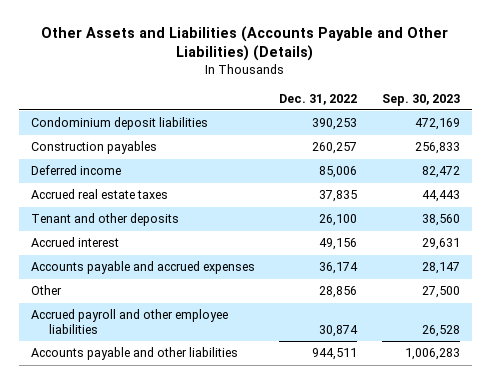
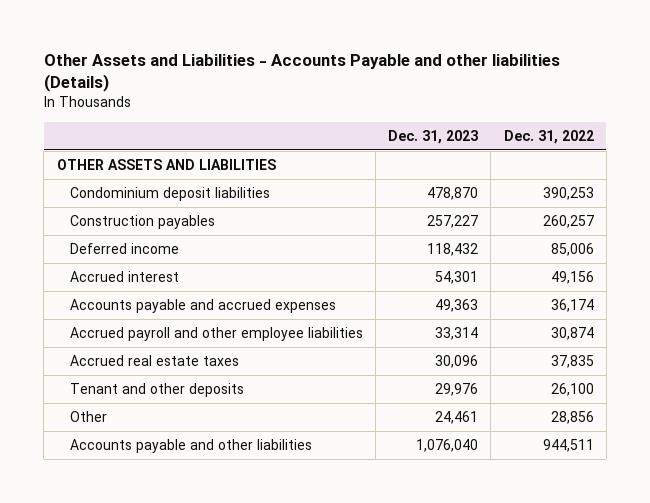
- Other Assets and Liabilities (Accounts Payable and Other Liabilities) (Details)
+ Other Assets and Liabilities - Accounts Payable and other liabilities (Details)
- | Dec. 31, 2022 | Sep. 30, 2023
+ | Dec. 31, 2023 | Dec. 31, 2022
+ OTHER ASSETS AND LIABILITIES
moved down: Accrued real estate taxes | 30,096 | 37,835
moved down: Tenant and other deposits | 29,976 | 26,100
moved down: Other | 24,461 | 28,856

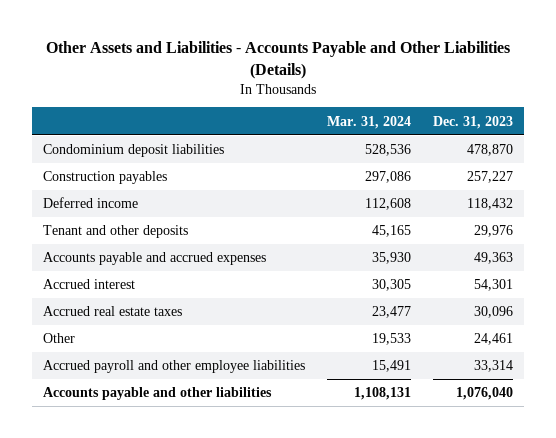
- Other Assets and Liabilities - Accounts Payable and other liabilities (Details)
+ Other Assets and Liabilities - Accounts Payable and Other Liabilities (Details)
- | Dec. 31, 2023 | Dec. 31, 2022
+ | Mar. 31, 2024 | Dec. 31, 2023
- OTHER ASSETS AND LIABILITIES
moved up: Tenant and other deposits | 45,165 | 29,976
moved down: Accrued interest | 30,305 | 54,301
moved down: Accrued payroll and other employee liabilities | 15,491 | 33,314

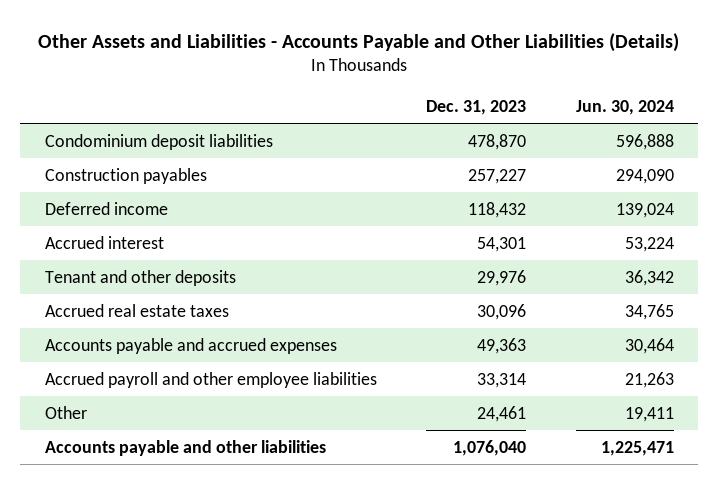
- | Mar. 31, 2024 | Dec. 31, 2023
+ | Dec. 31, 2023 | Jun. 30, 2024
moved down: Tenant and other deposits | 29,976 | 36,342
moved down: Accounts payable and accrued expenses | 49,363 | 30,464
moved down: Other | 24,461 | 19,411

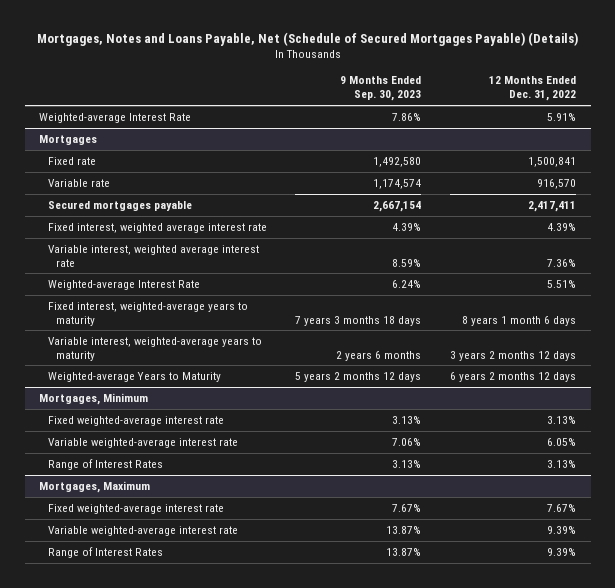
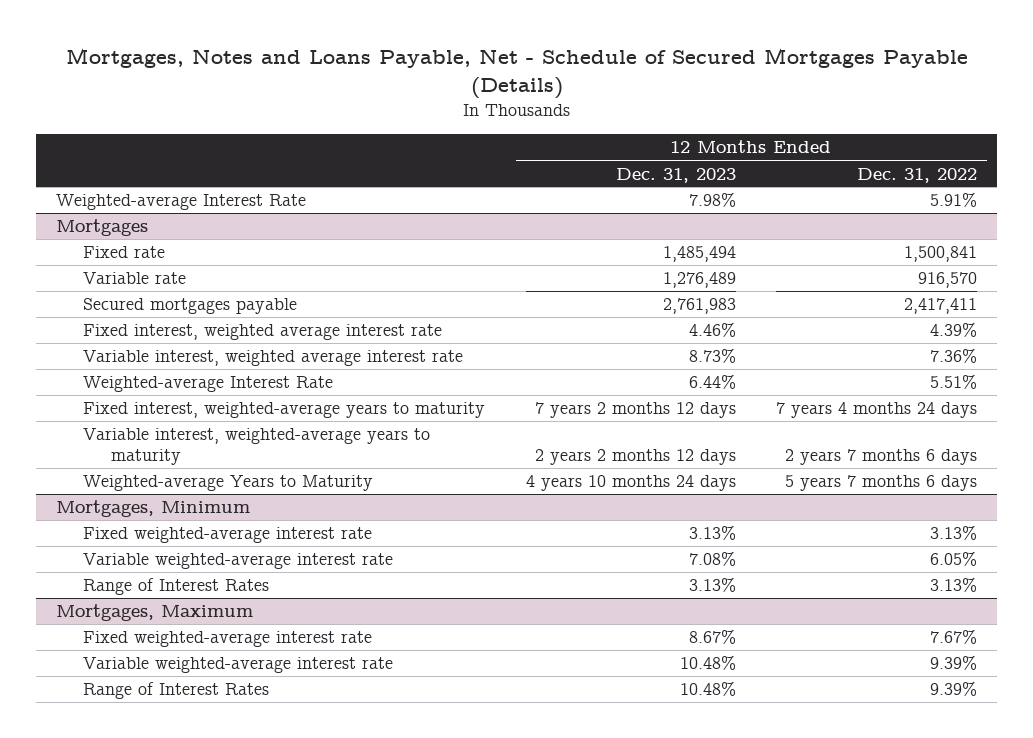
- Mortgages, Notes and Loans Payable, Net (Schedule of Secured Mortgages Payable) (Details)
+ Mortgages, Notes and Loans Payable, Net - Schedule of Secured Mortgages Payable (Details)
- | 9 Months Ended Sep. 30, 2023 | 12 Months Ended Dec. 31, 2022
+ | 12 Months Ended Dec. 31, 2023 | 12 Months Ended Dec. 31, 2022
@ Mortgages
- Fixed interest, weighted-average years to maturity | 7 years 3 months 18 days | 8 years 1 month 6 days
- Variable interest, weighted-average years to maturity | 2 years 6 months | 3 years 2 months 12 days
- Weighted-average Years to Maturity | 5 years 2 months 12 days | 6 years 2 months 12 days
+ Fixed interest, weighted-average years to maturity | 7 years 2 months 12 days | 7 years 4 months 24 days
+ Variable interest, weighted-average years to maturity | 2 years 2 months 12 days | 2 years 7 months 6 days
+ Weighted-average Years to Maturity | 4 years 10 months 24 days | 5 years 7 months 6 days

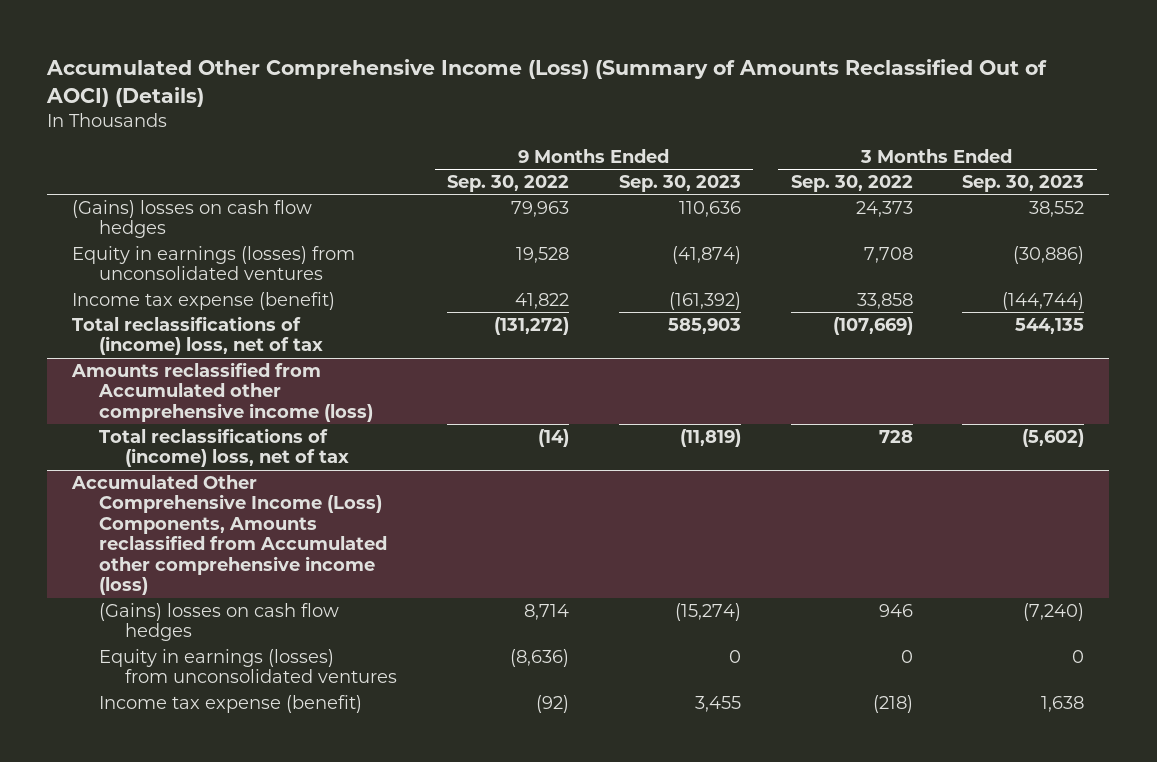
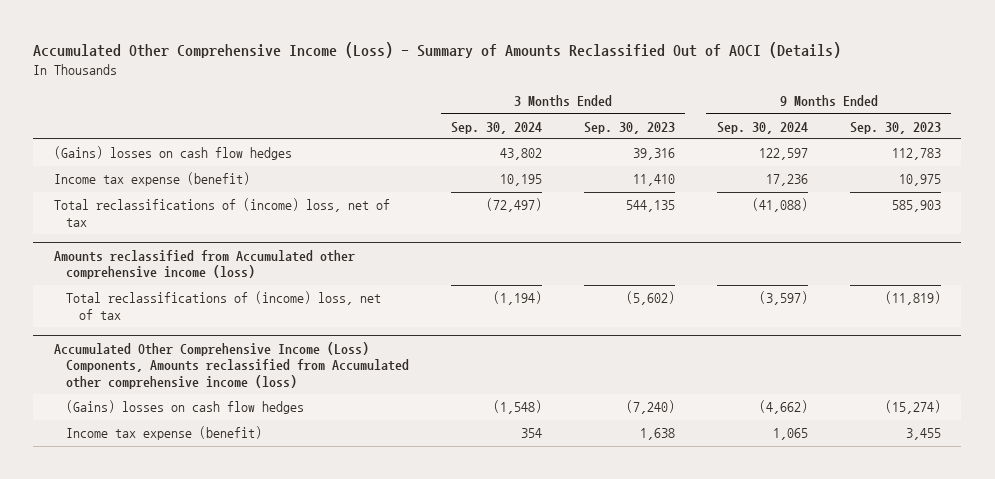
- Accumulated Other Comprehensive Income (Loss) (Summary of Amounts Reclassified Out of AOCI) (Details)
+ Accumulated Other Comprehensive Income (Loss) - Summary of Amounts Reclassified Out of AOCI (Details)
- | 9 Months Ended Sep. 30, 2022 | 9 Months Ended Sep. 30, 2023 | 3 Months Ended Sep. 30, 2022 | 3 Months Ended Sep. 30, 2023
+ | 3 Months Ended Sep. 30, 2024 | 3 Months Ended Sep. 30, 2023 | 9 Months Ended Sep. 30, 2024 | 9 Months Ended Sep. 30, 2023
- (Gains) losses on cash flow hedges | 79,963 | 110,636 | 24,373 | 38,552
- Equity in earnings (losses) from unconsolidated ventures | 19,528 | (41,874) | 7,708 | (30,886)
- Income tax expense (benefit) | 41,822 | (161,392) | 33,858 | (144,744)
+ (Gains) losses on cash flow hedges | 43,802 | 39,316 | 122,597 | 112,783
+ Income tax expense (benefit) | 10,195 | 11,410 | 17,236 | 10,975
@ Accumulated Other Comprehensive Income (Loss) Components, Amounts reclassified from Accumulated other comprehensive income (loss)
- Equity in earnings (losses) from unconsolidated ventures | (8,636) | 0 | 0 | 0

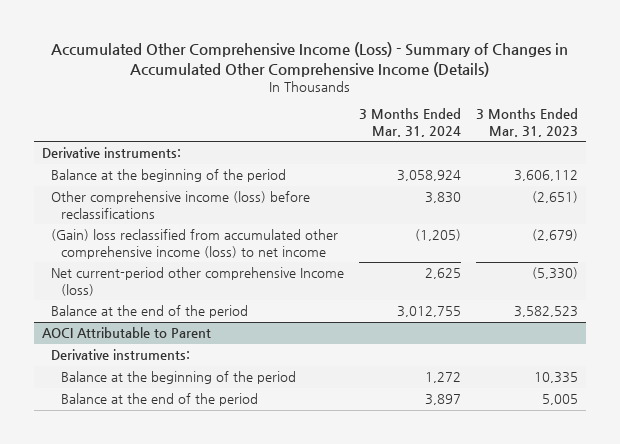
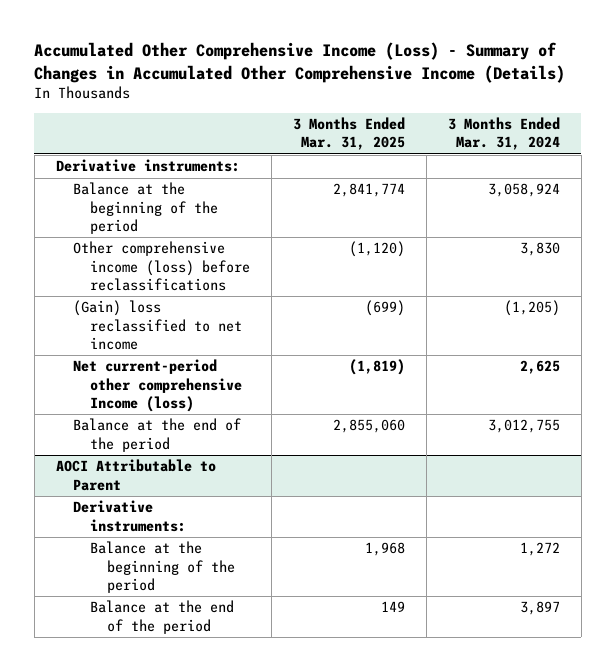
- | 3 Months Ended Mar. 31, 2024 | 3 Months Ended Mar. 31, 2023
+ | 3 Months Ended Mar. 31, 2025 | 3 Months Ended Mar. 31, 2024
- (Gain) loss reclassified from accumulated other comprehensive income (loss) to net income | (1,205) | (2,679)
+ (Gain) loss reclassified to net income | (699) | (1,205)

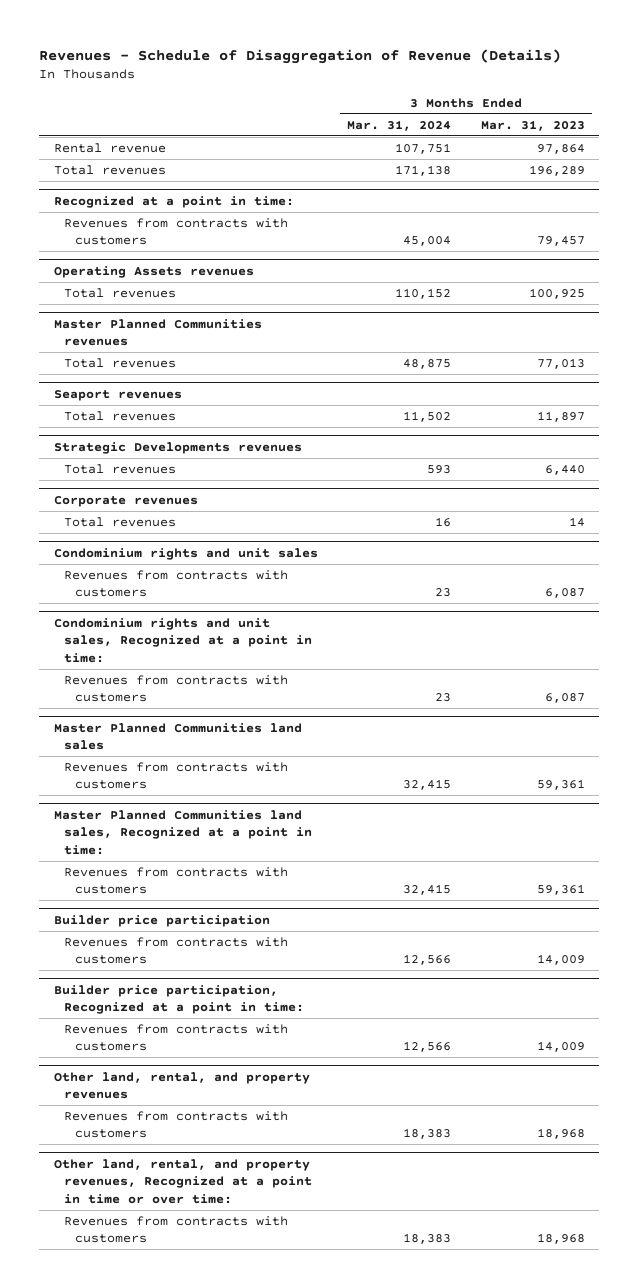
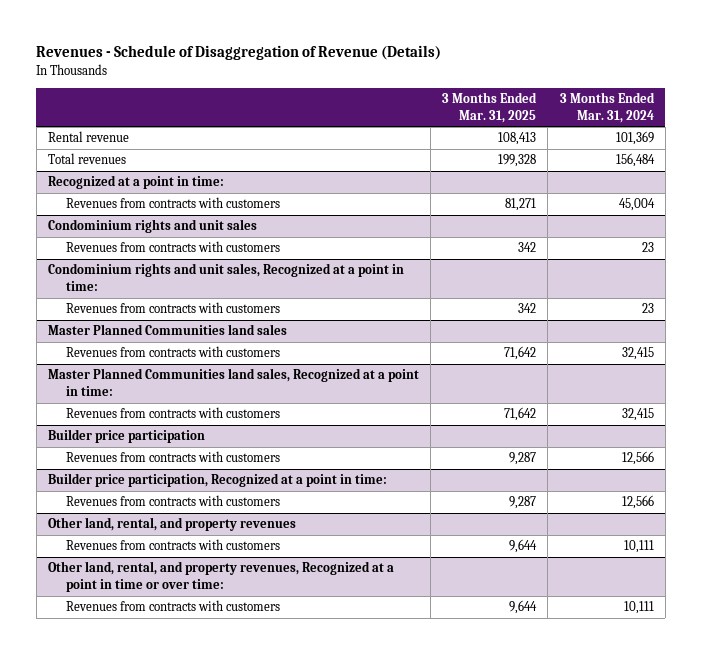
- | 3 Months Ended Mar. 31, 2024 | 3 Months Ended Mar. 31, 2023
+ | 3 Months Ended Mar. 31, 2025 | 3 Months Ended Mar. 31, 2024
- Rental revenue | 107,751 | 97,864
- Total revenues | 171,138 | 196,289
+ Rental revenue | 108,413 | 101,369
+ Total revenues | 199,328 | 156,484
- Operating Assets revenues
- Total revenues | 110,152 | 100,925
- Master Planned Communities revenues
- Total revenues | 48,875 | 77,013
- Seaport revenues
- Total revenues | 11,502 | 11,897
- Strategic Developments revenues
- Total revenues | 593 | 6,440
- Corporate revenues
- Total revenues | 16 | 14
@ Other land, rental, and property revenues
- Revenues from contracts with customers | 18,383 | 18,968
+ Revenues from contracts with customers | 9,644 | 10,111
@ Other land, rental, and property revenues, Recognized at a point in time or over time:
- Revenues from contracts with customers | 18,383 | 18,968
+ Revenues from contracts with customers | 9,644 | 10,111

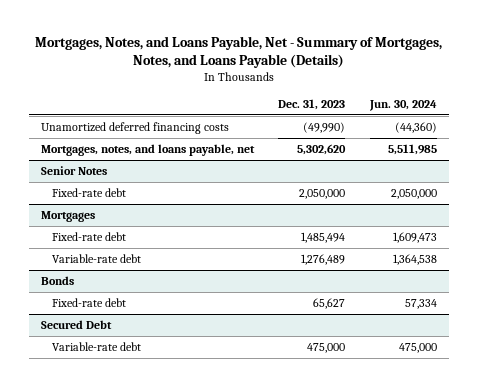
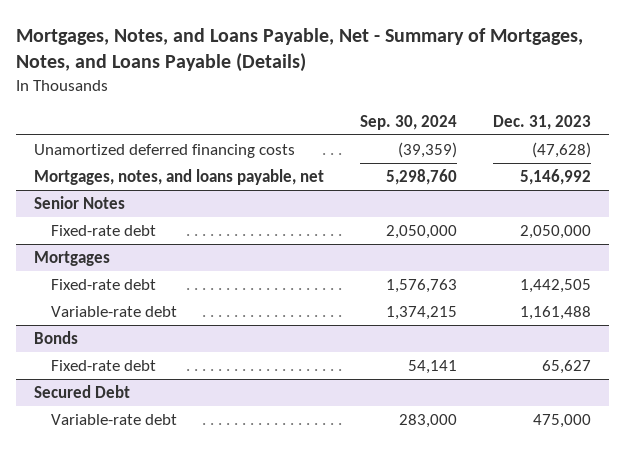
- | Dec. 31, 2023 | Jun. 30, 2024
+ | Sep. 30, 2024 | Dec. 31, 2023
- Unamortized deferred financing costs | (49,990) | (44,360)
- Mortgages, notes, and loans payable, net | 5,302,620 | 5,511,985
+ Unamortized deferred financing costs | (39,359) | (47,628)
+ Mortgages, notes, and loans payable, net | 5,298,760 | 5,146,992
@ Mortgages
- Fixed-rate debt | 1,485,494 | 1,609,473
- Variable-rate debt | 1,276,489 | 1,364,538
+ Fixed-rate debt | 1,576,763 | 1,442,505
+ Variable-rate debt | 1,374,215 | 1,161,488

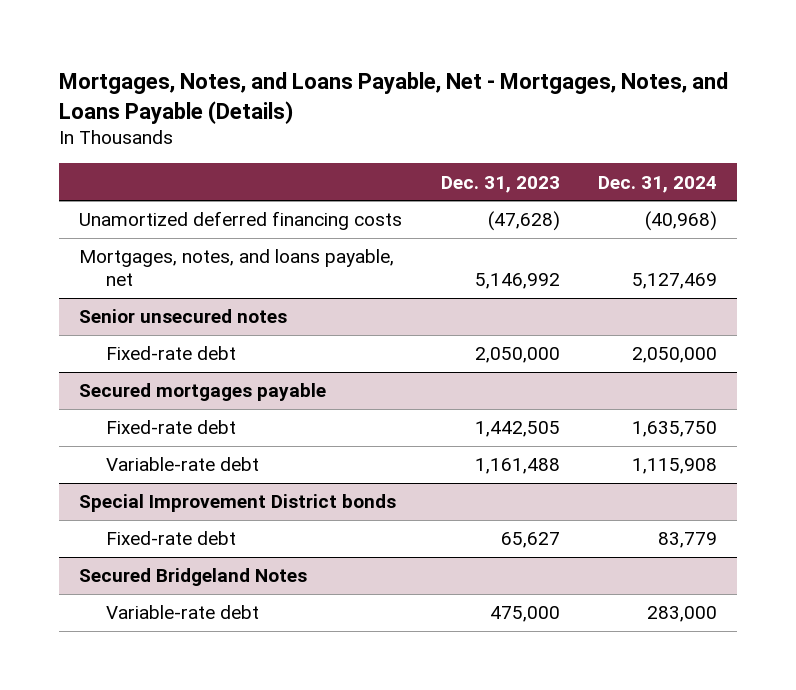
- Mortgages, Notes, and Loans Payable, Net - Summary of Mortgages, Notes, and Loans Payable (Details)
+ Mortgages, Notes, and Loans Payable, Net - Mortgages, Notes, and Loans Payable (Details)
- | Sep. 30, 2024 | Dec. 31, 2023
+ | Dec. 31, 2023 | Dec. 31, 2024
- Senior Notes
+ Senior unsecured notes
- Mortgages
+ Secured mortgages payable
- Bonds
+ Special Improvement District bonds
- Secured Debt
+ Secured Bridgeland Notes

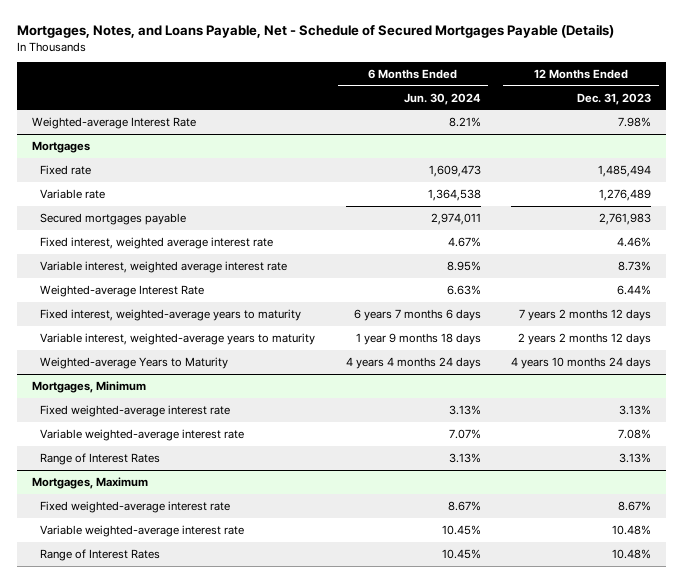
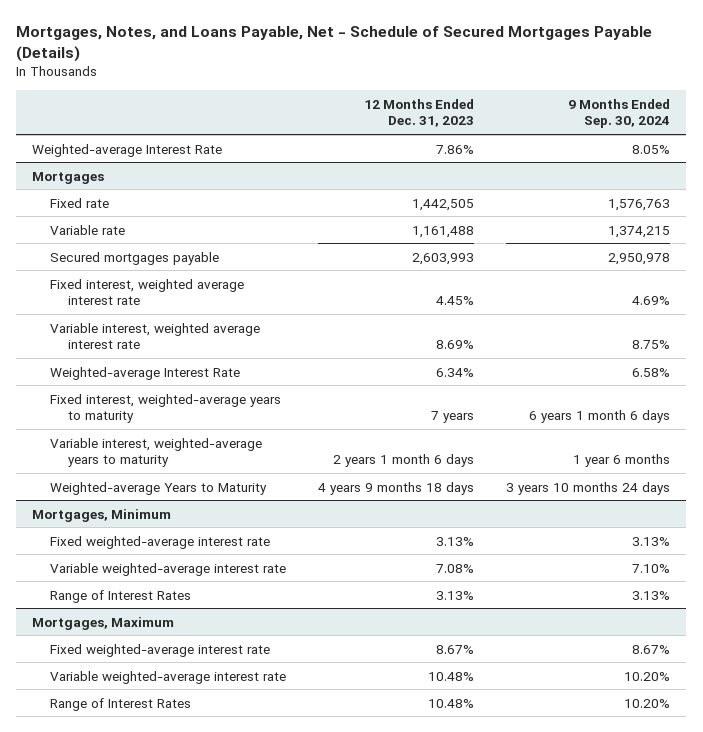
- | 6 Months Ended Jun. 30, 2024 | 12 Months Ended Dec. 31, 2023
+ | 12 Months Ended Dec. 31, 2023 | 9 Months Ended Sep. 30, 2024
- Weighted-average Interest Rate | 8.21% | 7.98%
+ Weighted-average Interest Rate | 7.86% | 8.05%
@ Mortgages
- Fixed rate | 1,609,473 | 1,485,494
- Variable rate | 1,364,538 | 1,276,489
- Secured mortgages payable | 2,974,011 | 2,761,983
- Fixed interest, weighted average interest rate | 4.67% | 4.46%
- Variable interest, weighted average interest rate | 8.95% | 8.73%
- Weighted-average Interest Rate | 6.63% | 6.44%
- Fixed interest, weighted-average years to maturity | 6 years 7 months 6 days | 7 years 2 months 12 days
- Variable interest, weighted-average years to maturity | 1 year 9 months 18 days | 2 years 2 months 12 days
- Weighted-average Years to Maturity | 4 years 4 months 24 days | 4 years 10 months 24 days
+ Fixed rate | 1,442,505 | 1,576,763
+ Variable rate | 1,161,488 | 1,374,215
+ Secured mortgages payable | 2,603,993 | 2,950,978
+ Fixed interest, weighted average interest rate | 4.45% | 4.69%
+ Variable interest, weighted average interest rate | 8.69% | 8.75%
+ Weighted-average Interest Rate | 6.34% | 6.58%
+ Fixed interest, weighted-average years to maturity | 7 years | 6 years 1 month 6 days
+ Variable interest, weighted-average years to maturity | 2 years 1 month 6 days | 1 year 6 months
+ Weighted-average Years to Maturity | 4 years 9 months 18 days | 3 years 10 months 24 days

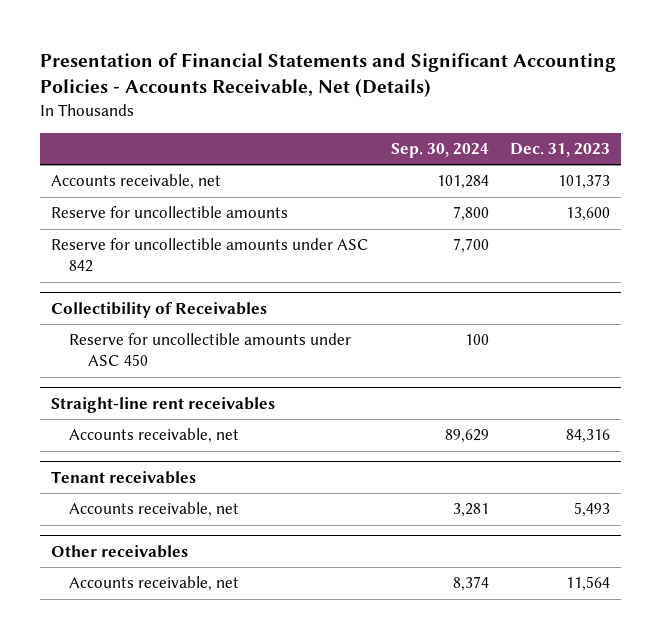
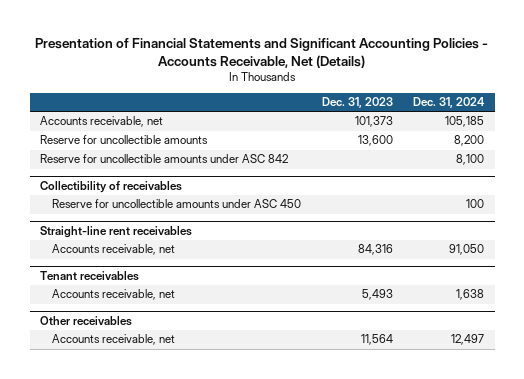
- | Sep. 30, 2024 | Dec. 31, 2023
+ | Dec. 31, 2023 | Dec. 31, 2024
- Collectibility of Receivables
+ Collectibility of receivables

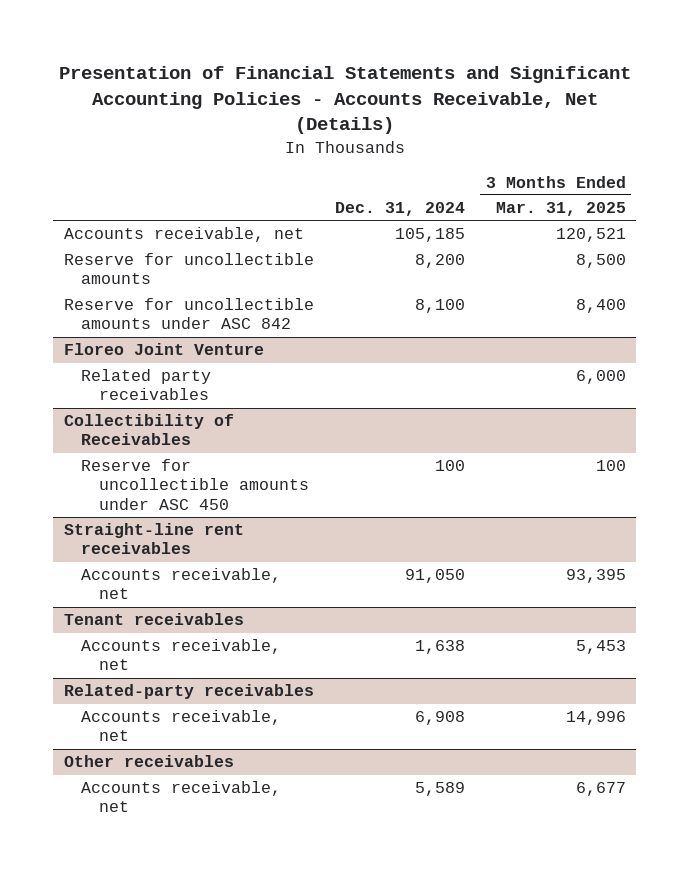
- | Dec. 31, 2023 | Dec. 31, 2024
+ | Dec. 31, 2024 | 3 Months Ended Mar. 31, 2025
- Collectibility of receivables
+ Floreo Joint Venture
+ Related party receivables | | 6,000
+ Collectibility of Receivables
+ Related-party receivables
+ Accounts receivable, net | 6,908 | 14,996
@ Other receivables
- Accounts receivable, net | 11,564 | 12,497
+ Accounts receivable, net | 5,589 | 6,677

